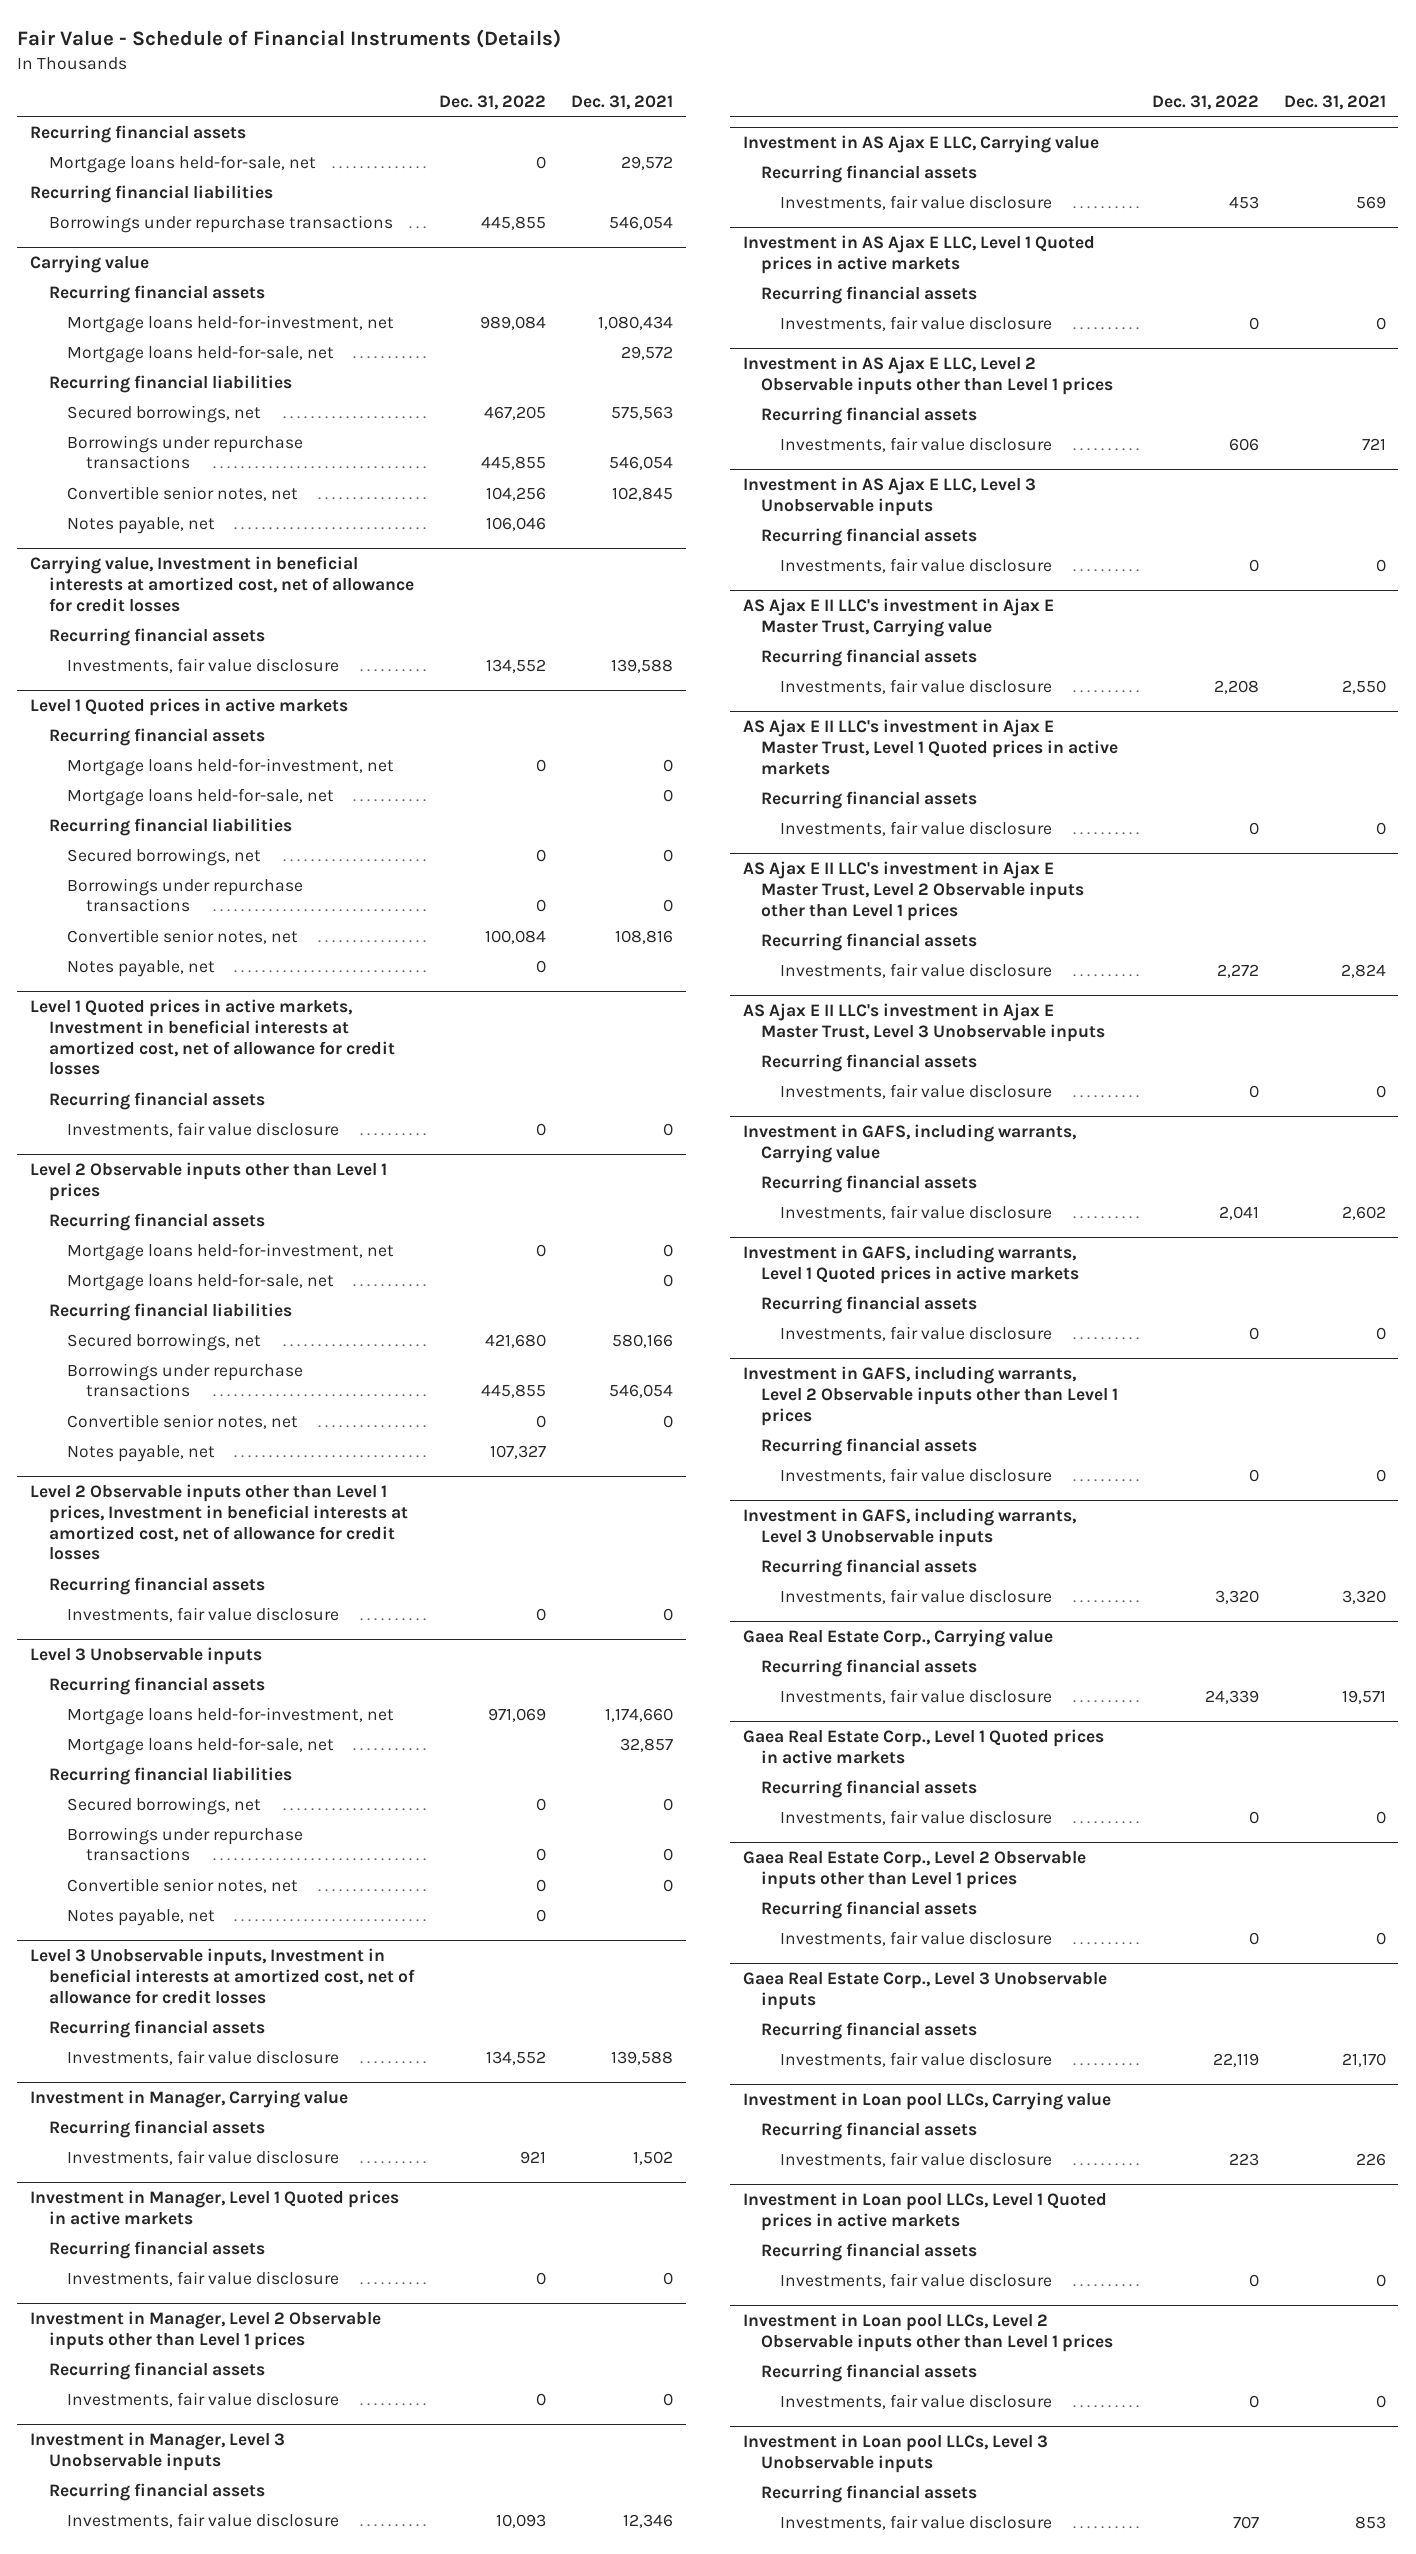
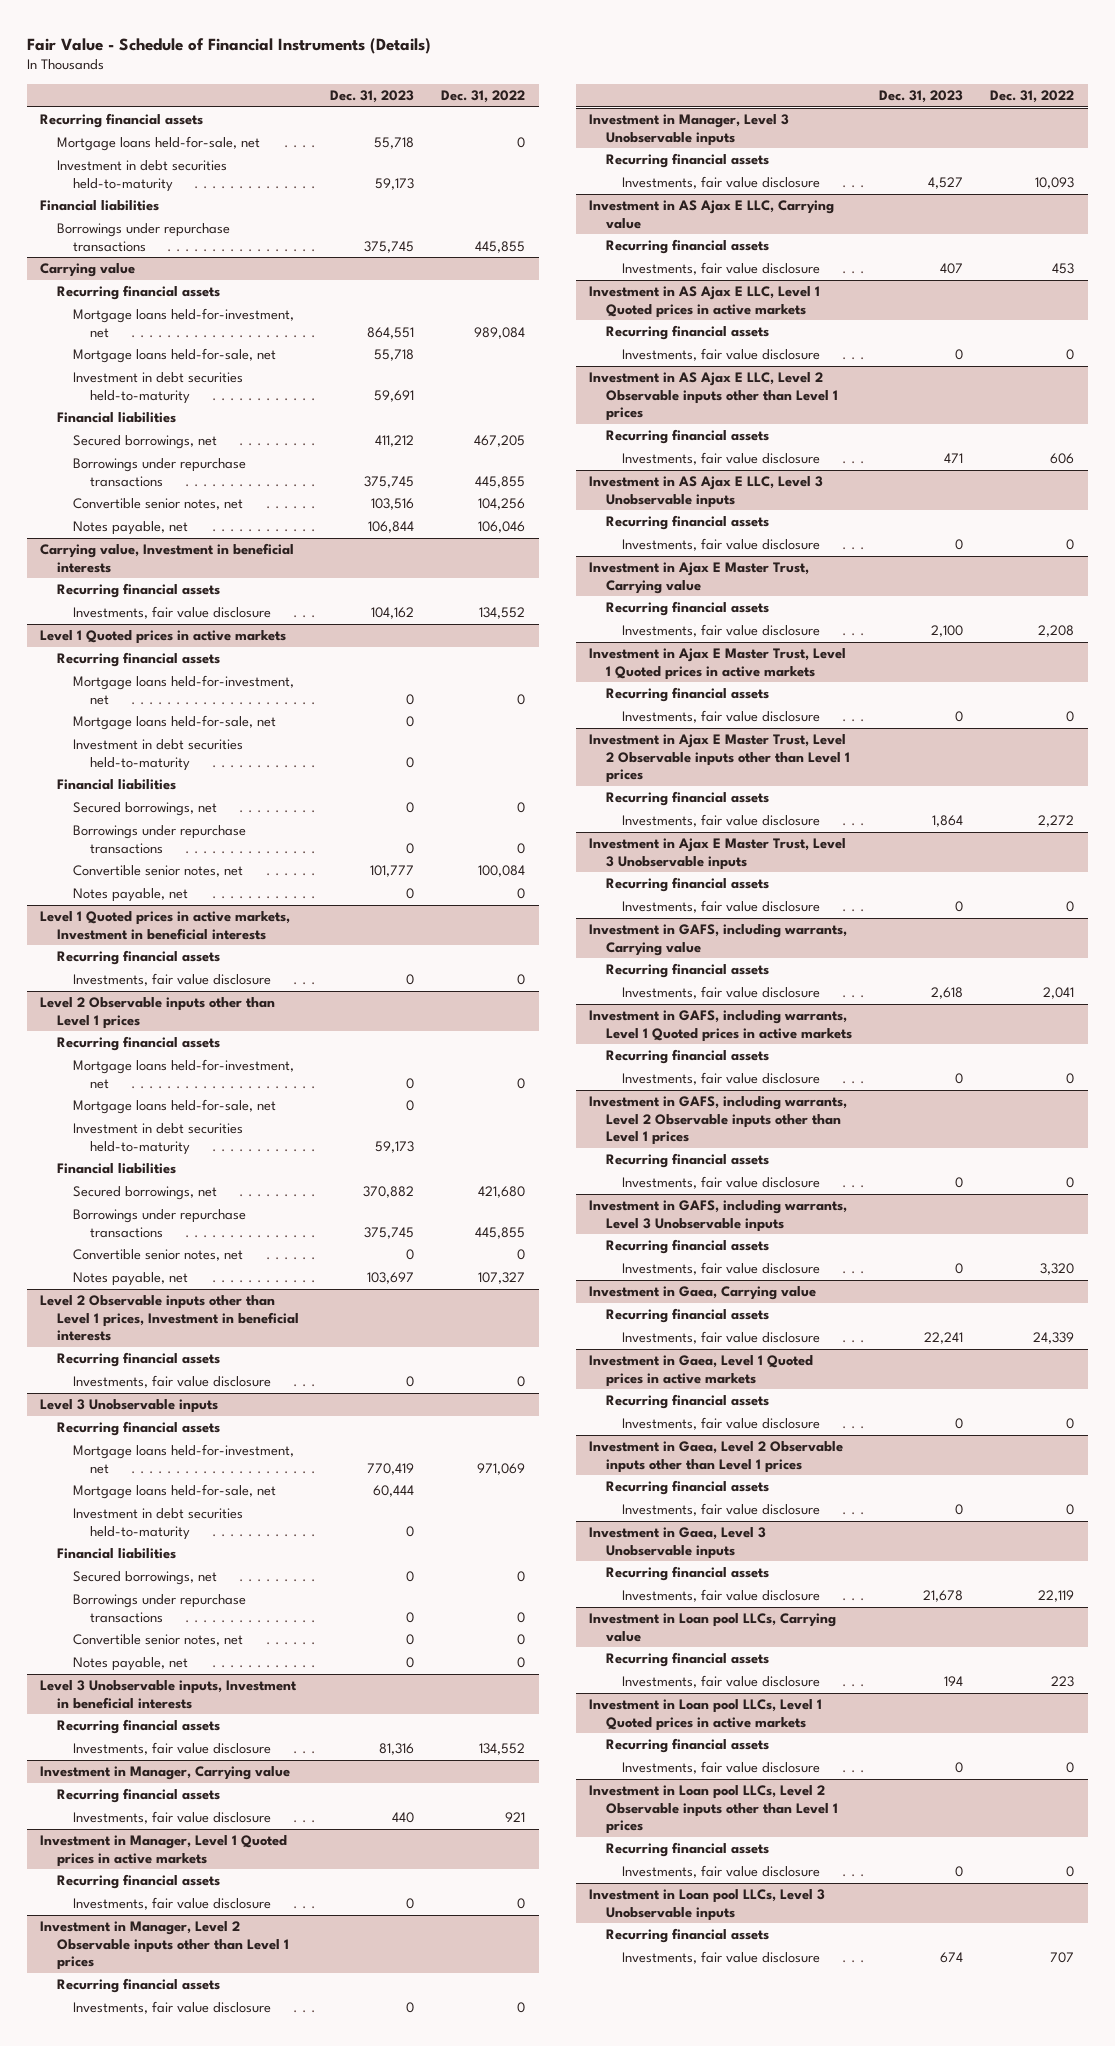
- | Dec. 31, 2022 | Dec. 31, 2021
+ | Dec. 31, 2023 | Dec. 31, 2022
- Recurring financial liabilities
+ Investment in debt securities held-to-maturity | 59,173 |
+ Financial liabilities
@ Carrying value
- Recurring financial liabilities
+ Investment in debt securities held-to-maturity | 59,691 |
+ Financial liabilities
- Carrying value, Investment in beneficial interests at amortized cost, net of allowance for credit losses
+ Carrying value, Investment in beneficial interests
@ Level 1 Quoted prices in active markets
- Recurring financial liabilities
+ Investment in debt securities held-to-maturity | 0 |
+ Financial liabilities
- Level 1 Quoted prices in active markets, Investment in beneficial interests at amortized cost, net of allowance for credit losses
+ Level 1 Quoted prices in active markets, Investment in beneficial interests
@ Level 2 Observable inputs other than Level 1 prices
- Recurring financial liabilities
+ Investment in debt securities held-to-maturity | 59,173 |
+ Financial liabilities
- Level 2 Observable inputs other than Level 1 prices, Investment in beneficial interests at amortized cost, net of allowance for credit losses
+ Level 2 Observable inputs other than Level 1 prices, Investment in beneficial interests
@ Level 3 Unobservable inputs
- Recurring financial liabilities
+ Investment in debt securities held-to-maturity | 0 |
+ Financial liabilities
- Level 3 Unobservable inputs, Investment in beneficial interests at amortized cost, net of allowance for credit losses
+ Level 3 Unobservable inputs, Investment in beneficial interests
- AS Ajax E II LLC's investment in Ajax E Master Trust, Carrying value
+ Investment in Ajax E Master Trust, Carrying value
- AS Ajax E II LLC's investment in Ajax E Master Trust, Level 1 Quoted prices in active markets
+ Investment in Ajax E Master Trust, Level 1 Quoted prices in active markets
- AS Ajax E II LLC's investment in Ajax E Master Trust, Level 2 Observable inputs other than Level 1 prices
+ Investment in Ajax E Master Trust, Level 2 Observable inputs other than Level 1 prices
- AS Ajax E II LLC's investment in Ajax E Master Trust, Level 3 Unobservable inputs
+ Investment in Ajax E Master Trust, Level 3 Unobservable inputs
- Gaea Real Estate Corp., Carrying value
+ Investment in Gaea, Carrying value
- Gaea Real Estate Corp., Level 1 Quoted prices in active markets
+ Investment in Gaea, Level 1 Quoted prices in active markets
- Gaea Real Estate Corp., Level 2 Observable inputs other than Level 1 prices
+ Investment in Gaea, Level 2 Observable inputs other than Level 1 prices
- Gaea Real Estate Corp., Level 3 Unobservable inputs
+ Investment in Gaea, Level 3 Unobservable inputs

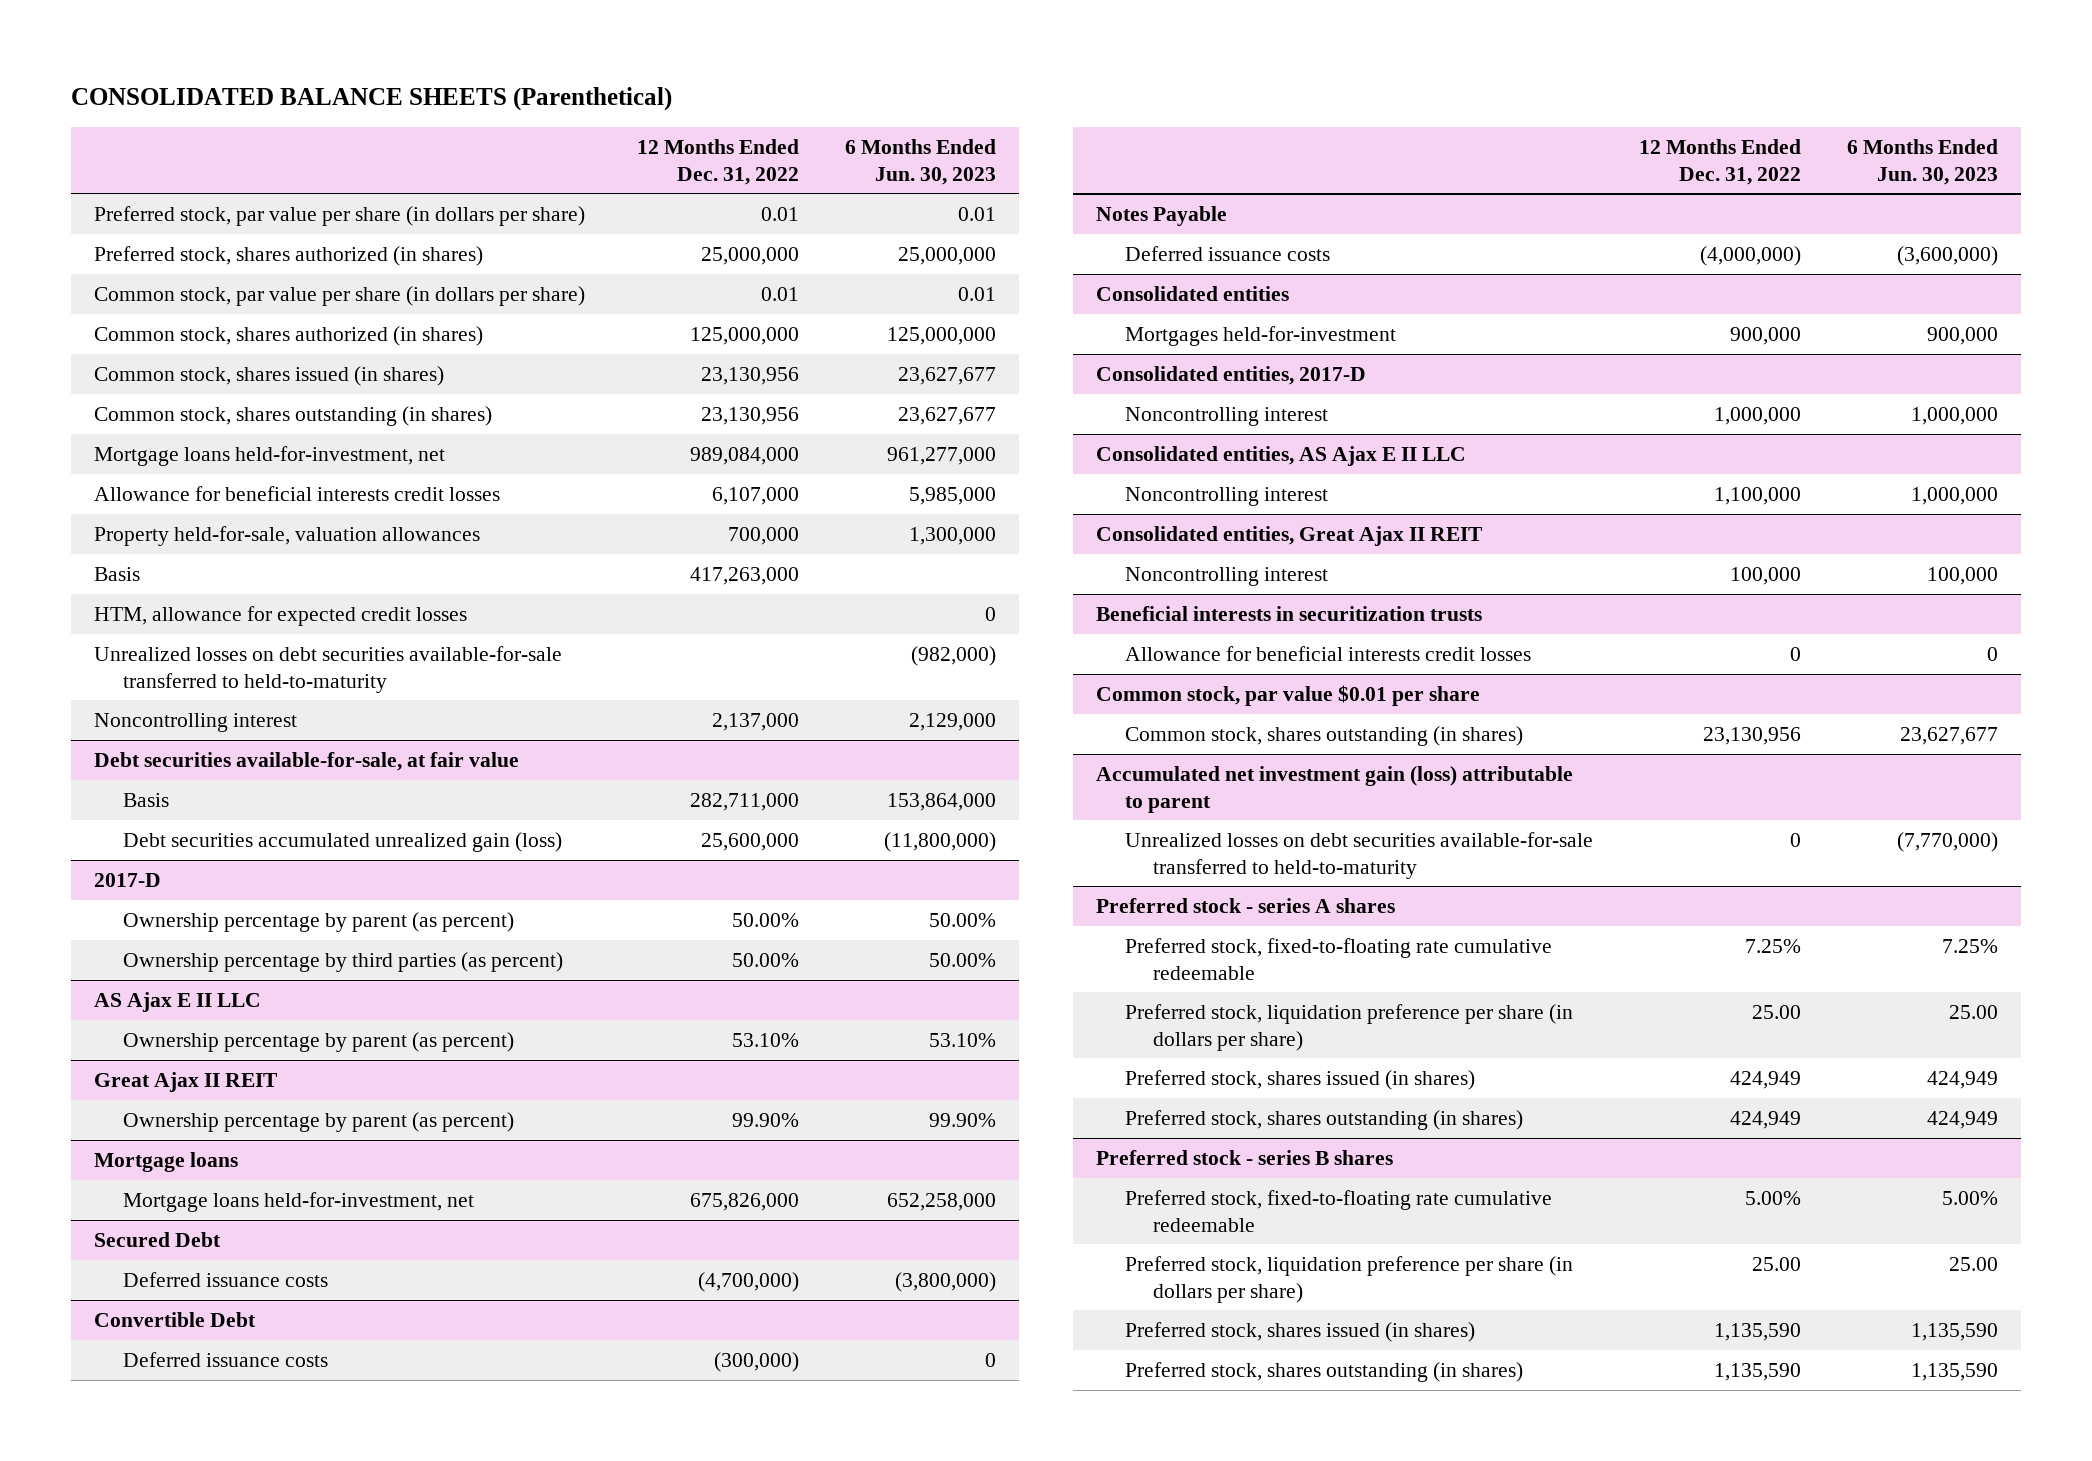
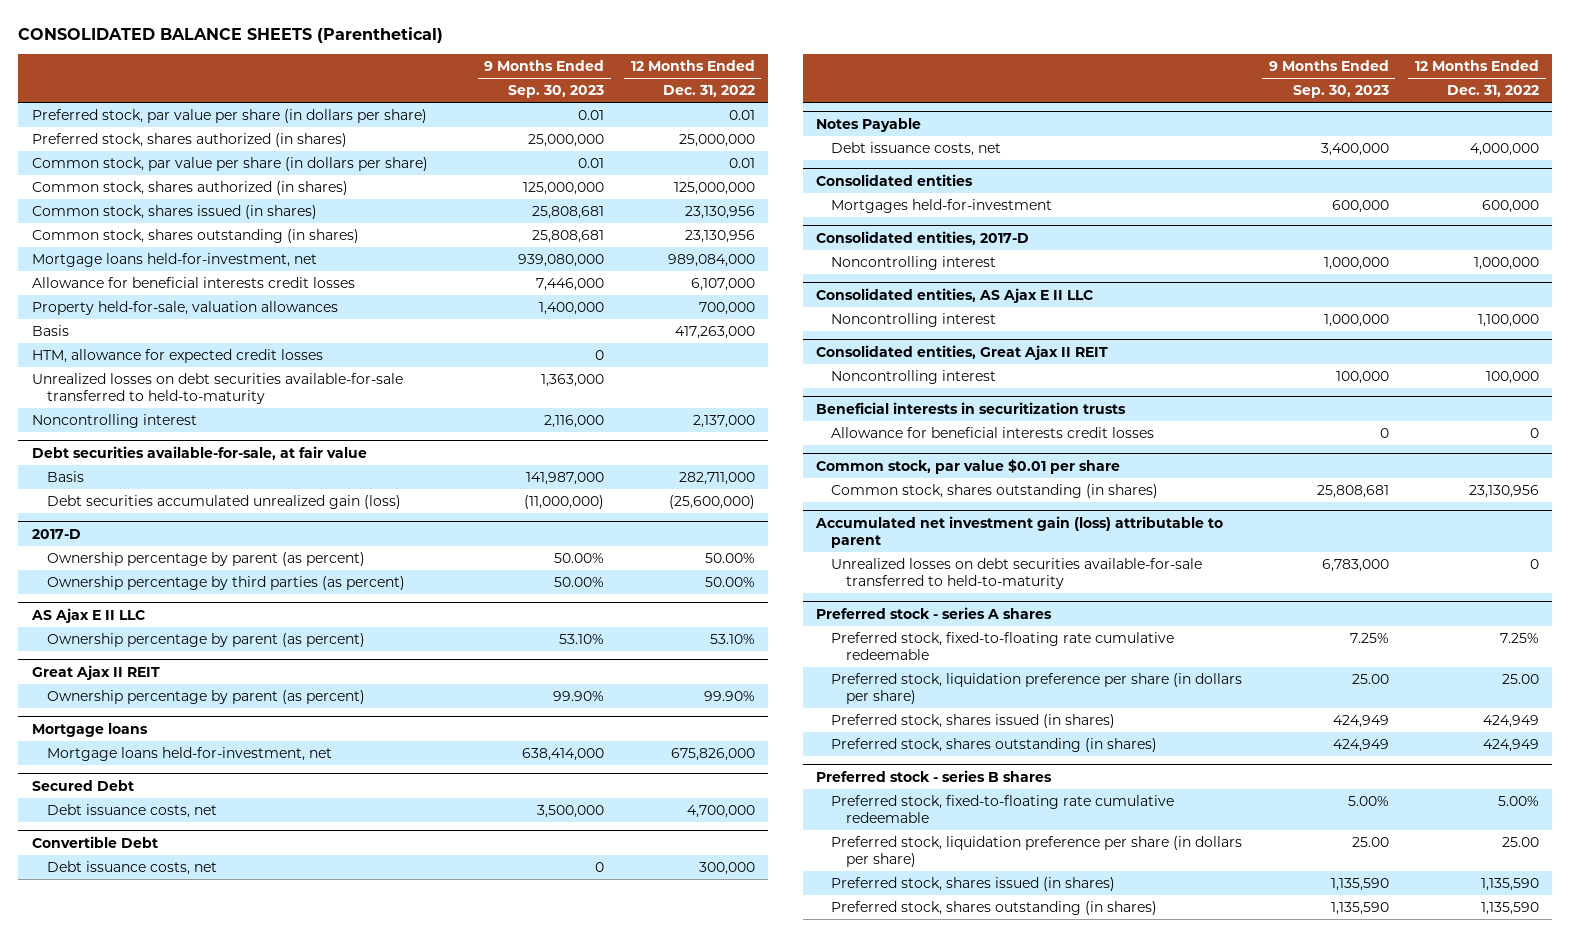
- | 12 Months Ended Dec. 31, 2022 | 6 Months Ended Jun. 30, 2023
+ | 9 Months Ended Sep. 30, 2023 | 12 Months Ended Dec. 31, 2022
@ Debt securities available-for-sale, at fair value
- Debt securities accumulated unrealized gain (loss) | 25,600,000 | (11,800,000)
+ Debt securities accumulated unrealized gain (loss) | (11,000,000) | (25,600,000)
@ Secured Debt
- Deferred issuance costs | (4,700,000) | (3,800,000)
+ Debt issuance costs, net | 3,500,000 | 4,700,000
@ Convertible Debt
- Deferred issuance costs | (300,000) | 0
+ Debt issuance costs, net | 0 | 300,000
@ Notes Payable
- Deferred issuance costs | (4,000,000) | (3,600,000)
+ Debt issuance costs, net | 3,400,000 | 4,000,000
@ Consolidated entities
- Mortgages held-for-investment | 900,000 | 900,000
+ Mortgages held-for-investment | 600,000 | 600,000

